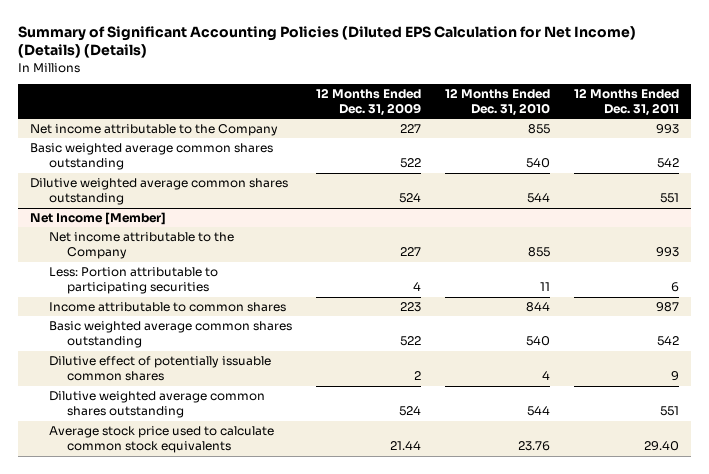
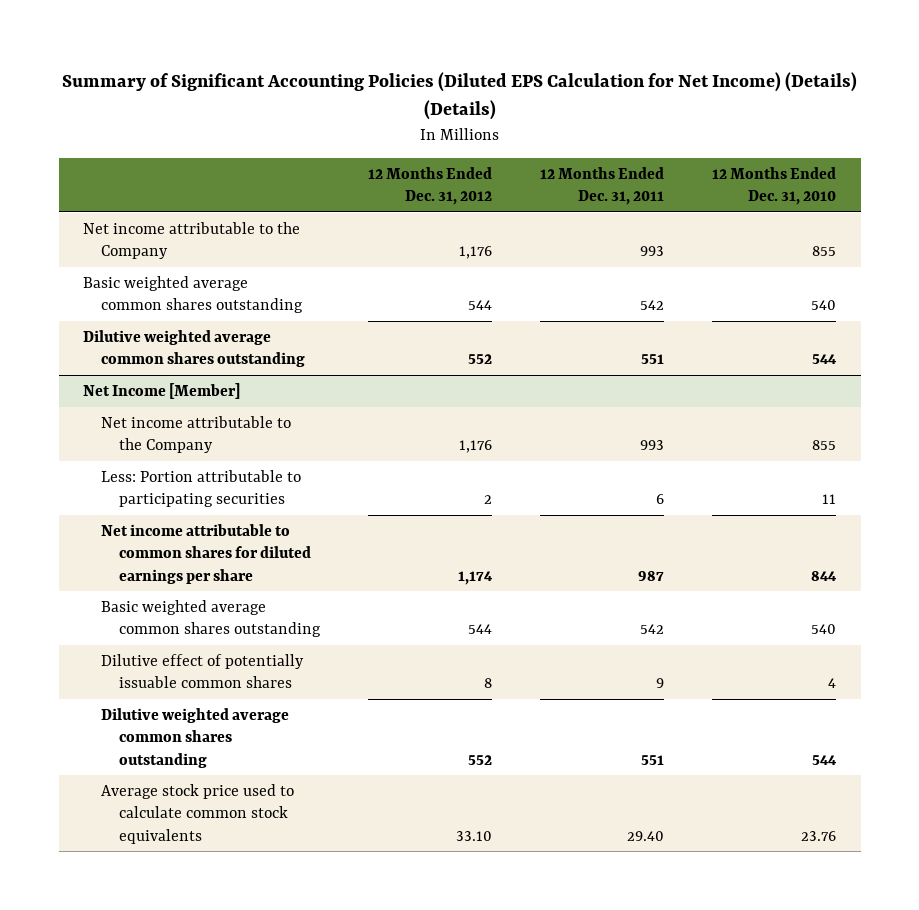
- | 12 Months Ended Dec. 31, 2009 | 12 Months Ended Dec. 31, 2010 | 12 Months Ended Dec. 31, 2011
+ | 12 Months Ended Dec. 31, 2012 | 12 Months Ended Dec. 31, 2011 | 12 Months Ended Dec. 31, 2010
@ Net Income [Member]
- Income attributable to common shares | 223 | 844 | 987
+ Net income attributable to common shares for diluted earnings per share | 1,174 | 987 | 844

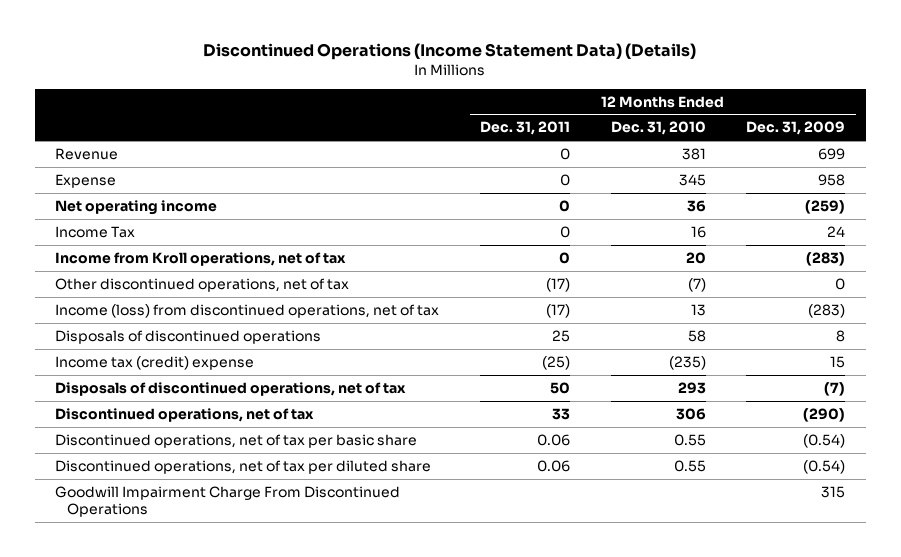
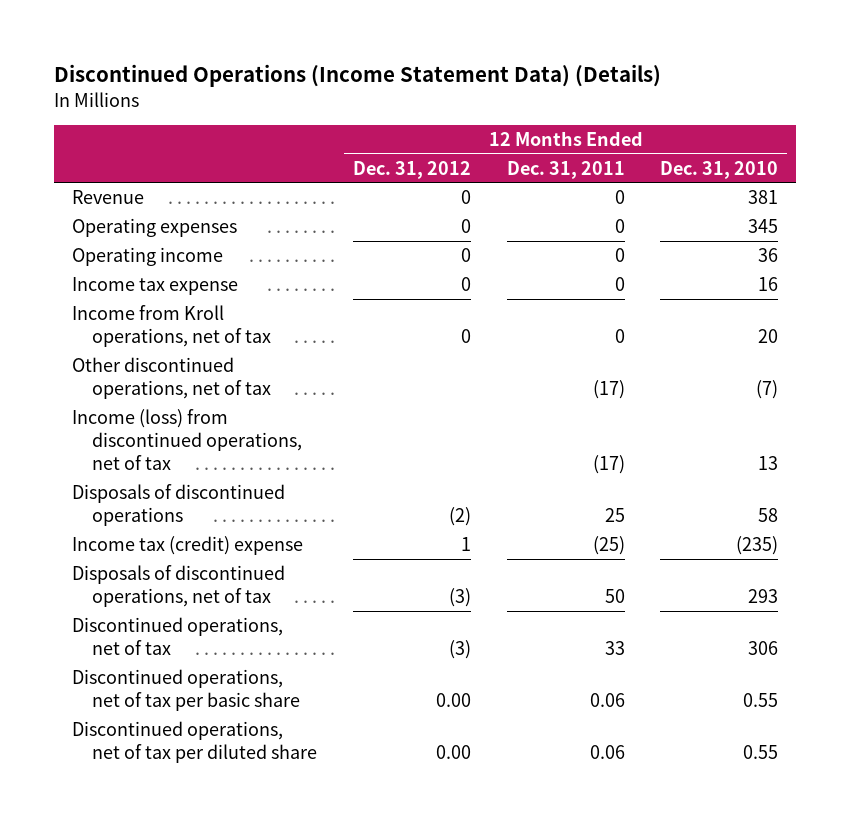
- | 12 Months Ended Dec. 31, 2011 | 12 Months Ended Dec. 31, 2010 | 12 Months Ended Dec. 31, 2009
+ | 12 Months Ended Dec. 31, 2012 | 12 Months Ended Dec. 31, 2011 | 12 Months Ended Dec. 31, 2010
- Expense | 0 | 345 | 958
- Net operating income | 0 | 36 | (259)
- Income Tax | 0 | 16 | 24
+ Operating expenses | 0 | 0 | 345
+ Operating income | 0 | 0 | 36
+ Income tax expense | 0 | 0 | 16
- Goodwill Impairment Charge From Discontinued Operations | | | 315

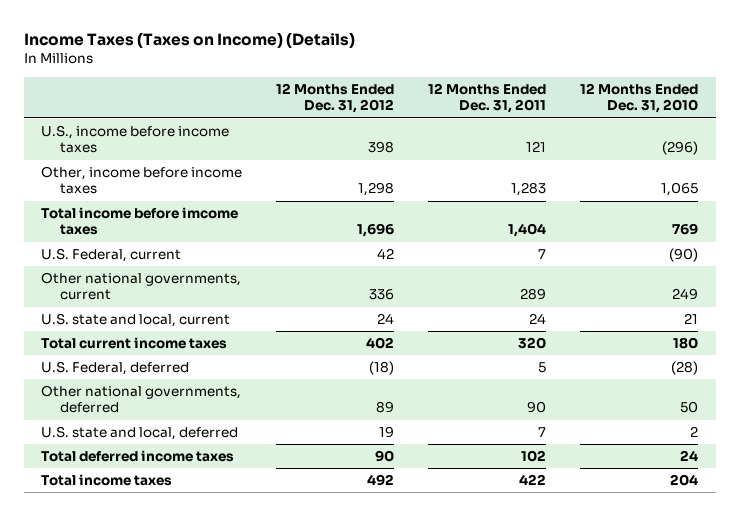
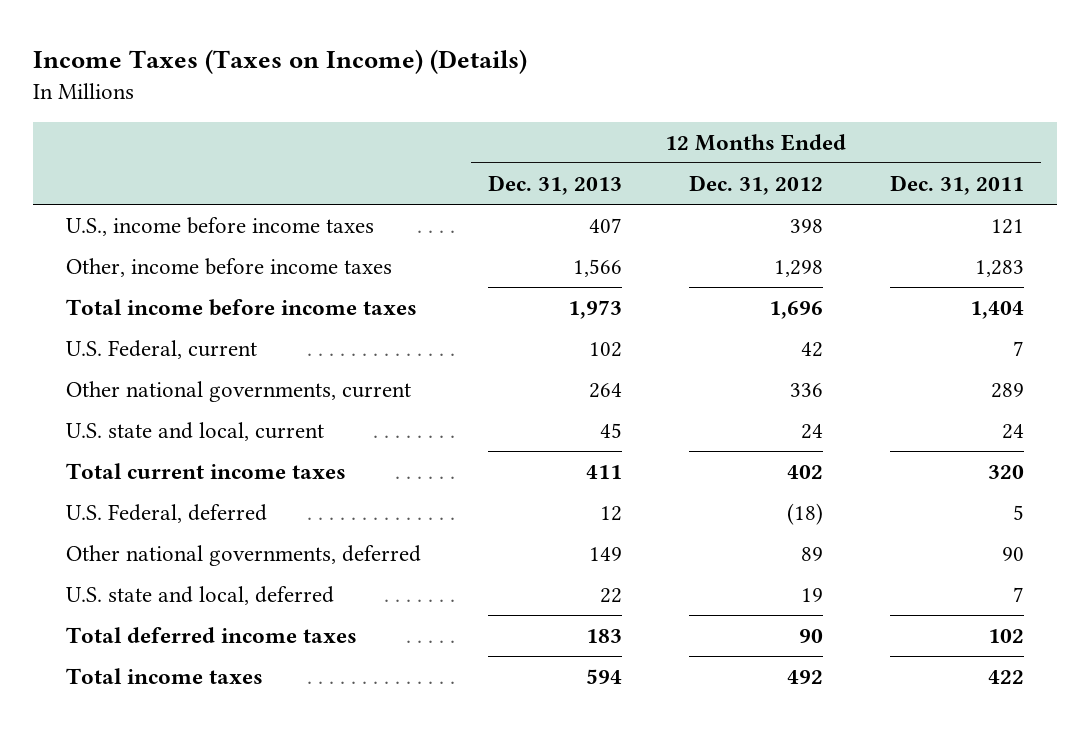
- | 12 Months Ended Dec. 31, 2012 | 12 Months Ended Dec. 31, 2011 | 12 Months Ended Dec. 31, 2010
+ | 12 Months Ended Dec. 31, 2013 | 12 Months Ended Dec. 31, 2012 | 12 Months Ended Dec. 31, 2011
- Total income before imcome taxes | 1,696 | 1,404 | 769
+ Total income before income taxes | 1,973 | 1,696 | 1,404

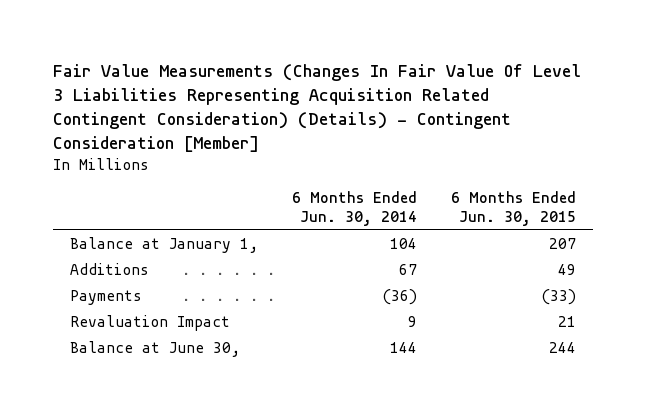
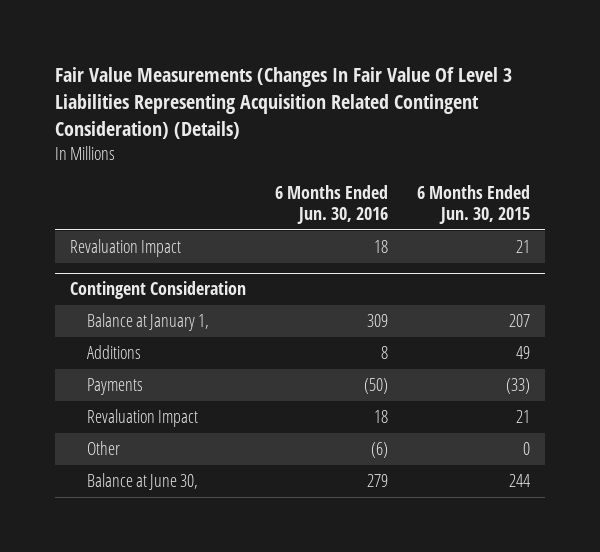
- Fair Value Measurements (Changes In Fair Value Of Level 3 Liabilities Representing Acquisition Related Contingent Consideration) (Details) - Contingent Consideration [Member]
+ Fair Value Measurements (Changes In Fair Value Of Level 3 Liabilities Representing Acquisition Related Contingent Consideration) (Details)
- | 6 Months Ended Jun. 30, 2014 | 6 Months Ended Jun. 30, 2015
+ | 6 Months Ended Jun. 30, 2016 | 6 Months Ended Jun. 30, 2015
+ Revaluation Impact | 18 | 21
+ Contingent Consideration
+ Other | (6) | 0

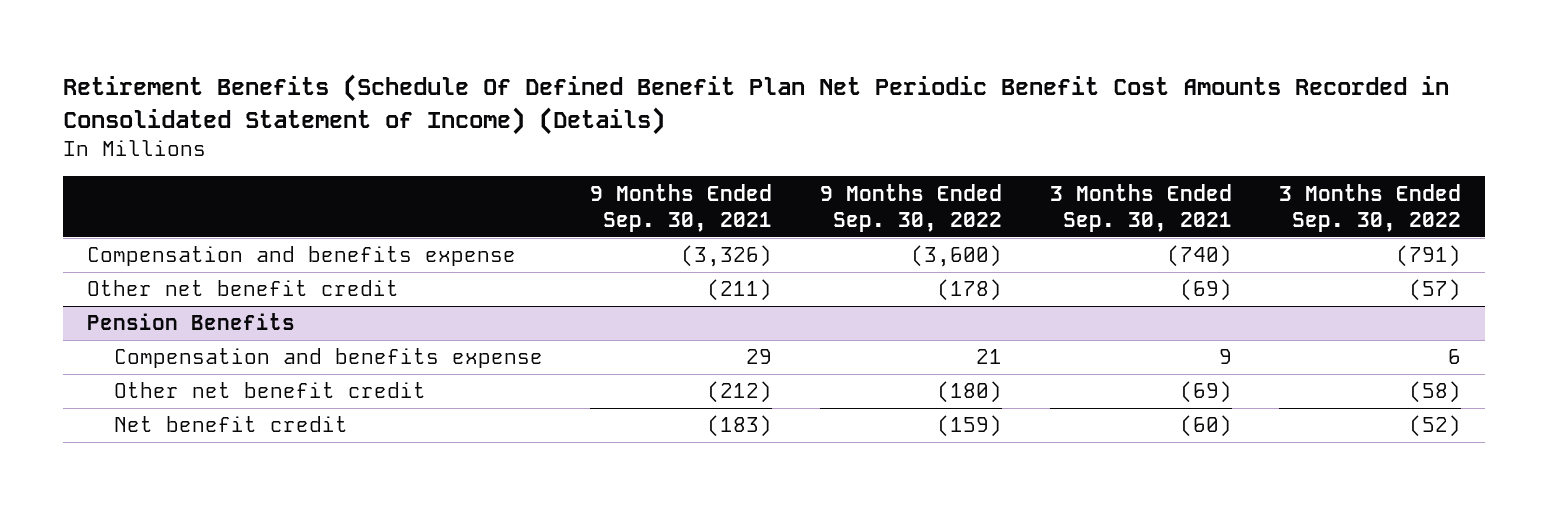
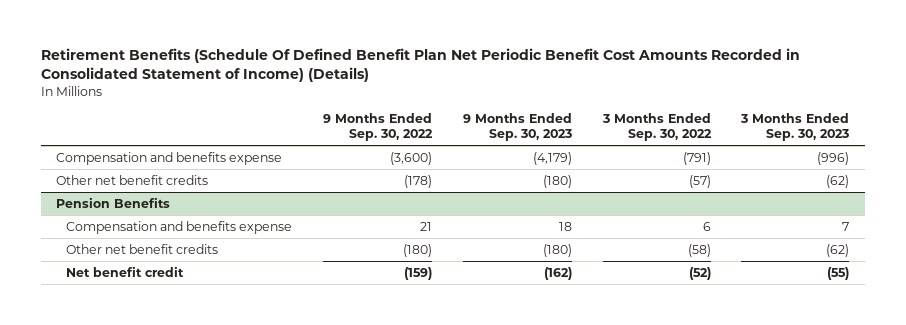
- | 9 Months Ended Sep. 30, 2021 | 9 Months Ended Sep. 30, 2022 | 3 Months Ended Sep. 30, 2021 | 3 Months Ended Sep. 30, 2022
+ | 9 Months Ended Sep. 30, 2022 | 9 Months Ended Sep. 30, 2023 | 3 Months Ended Sep. 30, 2022 | 3 Months Ended Sep. 30, 2023
- Other net benefit credit | (211) | (178) | (69) | (57)
+ Other net benefit credits | (178) | (180) | (57) | (62)
@ Pension Benefits
- Other net benefit credit | (212) | (180) | (69) | (58)
+ Other net benefit credits | (180) | (180) | (58) | (62)

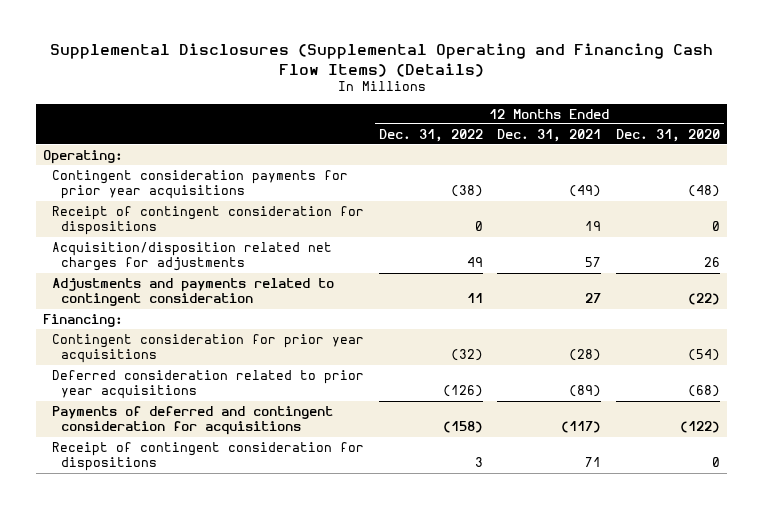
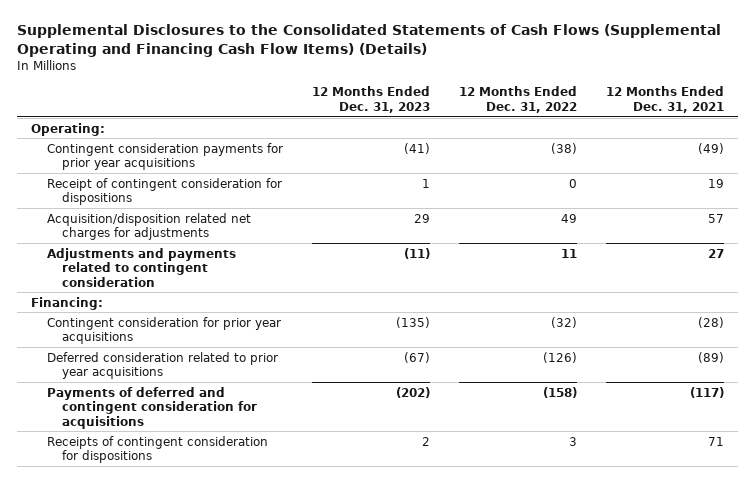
- Supplemental Disclosures (Supplemental Operating and Financing Cash Flow Items) (Details)
+ Supplemental Disclosures to the Consolidated Statements of Cash Flows (Supplemental Operating and Financing Cash Flow Items) (Details)
- | 12 Months Ended Dec. 31, 2022 | 12 Months Ended Dec. 31, 2021 | 12 Months Ended Dec. 31, 2020
+ | 12 Months Ended Dec. 31, 2023 | 12 Months Ended Dec. 31, 2022 | 12 Months Ended Dec. 31, 2021
- Receipt of contingent consideration for dispositions | 3 | 71 | 0
+ Receipts of contingent consideration for dispositions | 2 | 3 | 71

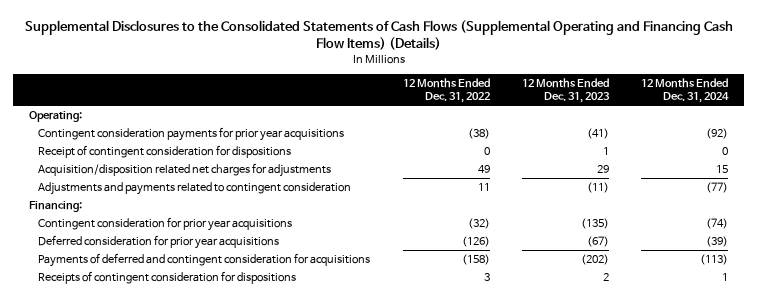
- | 12 Months Ended Dec. 31, 2023 | 12 Months Ended Dec. 31, 2022 | 12 Months Ended Dec. 31, 2021
+ | 12 Months Ended Dec. 31, 2022 | 12 Months Ended Dec. 31, 2023 | 12 Months Ended Dec. 31, 2024
- Deferred consideration related to prior year acquisitions | (67) | (126) | (89)
+ Deferred consideration for prior year acquisitions | (126) | (67) | (39)

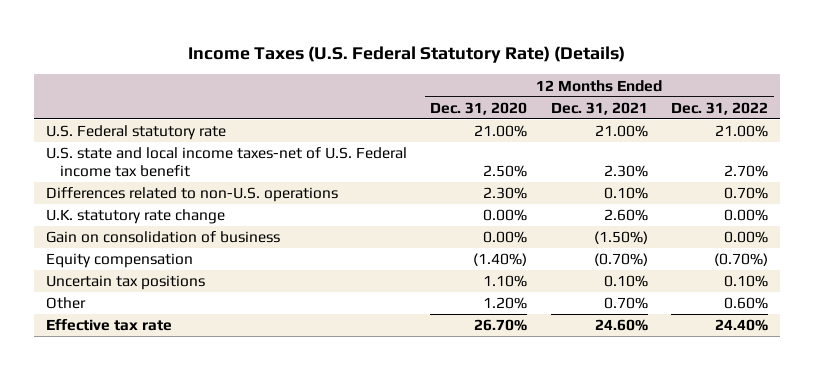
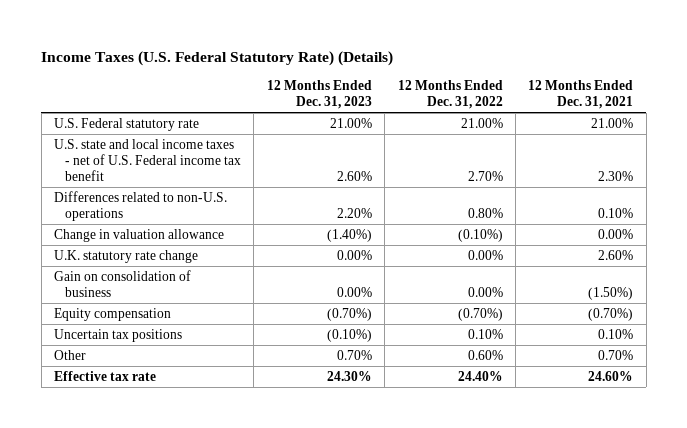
- | 12 Months Ended Dec. 31, 2020 | 12 Months Ended Dec. 31, 2021 | 12 Months Ended Dec. 31, 2022
+ | 12 Months Ended Dec. 31, 2023 | 12 Months Ended Dec. 31, 2022 | 12 Months Ended Dec. 31, 2021
- U.S. state and local income taxes-net of U.S. Federal income tax benefit | 2.50% | 2.30% | 2.70%
- Differences related to non-U.S. operations | 2.30% | 0.10% | 0.70%
+ U.S. state and local income taxes - net of U.S. Federal income tax benefit | 2.60% | 2.70% | 2.30%
+ Differences related to non-U.S. operations | 2.20% | 0.80% | 0.10%
+ Change in valuation allowance | (1.40%) | (0.10%) | 0.00%

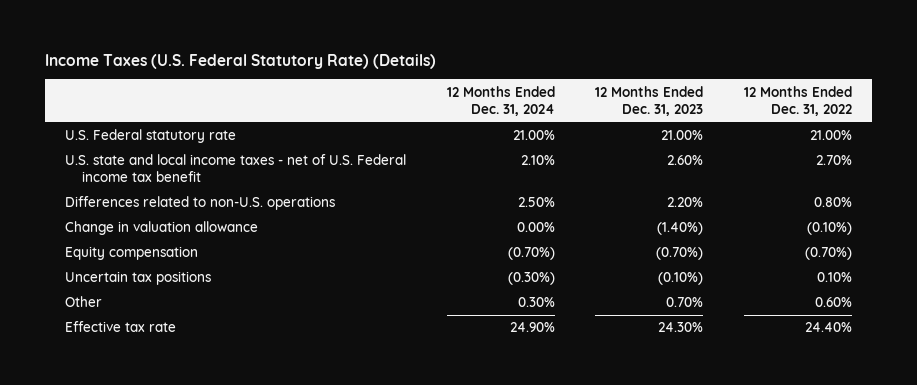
- | 12 Months Ended Dec. 31, 2023 | 12 Months Ended Dec. 31, 2022 | 12 Months Ended Dec. 31, 2021
+ | 12 Months Ended Dec. 31, 2024 | 12 Months Ended Dec. 31, 2023 | 12 Months Ended Dec. 31, 2022
- U.K. statutory rate change | 0.00% | 0.00% | 2.60%
- Gain on consolidation of business | 0.00% | 0.00% | (1.50%)

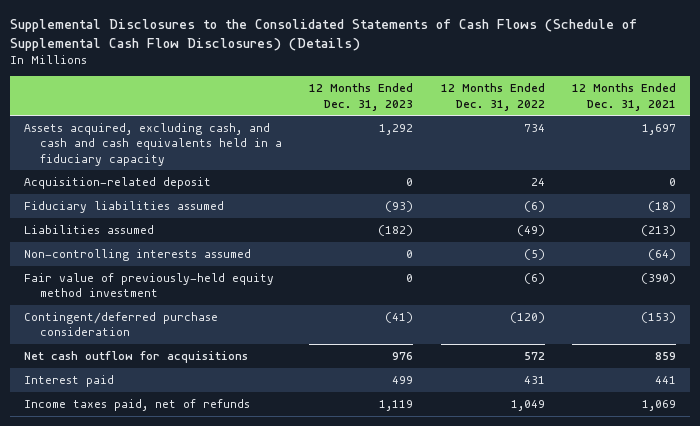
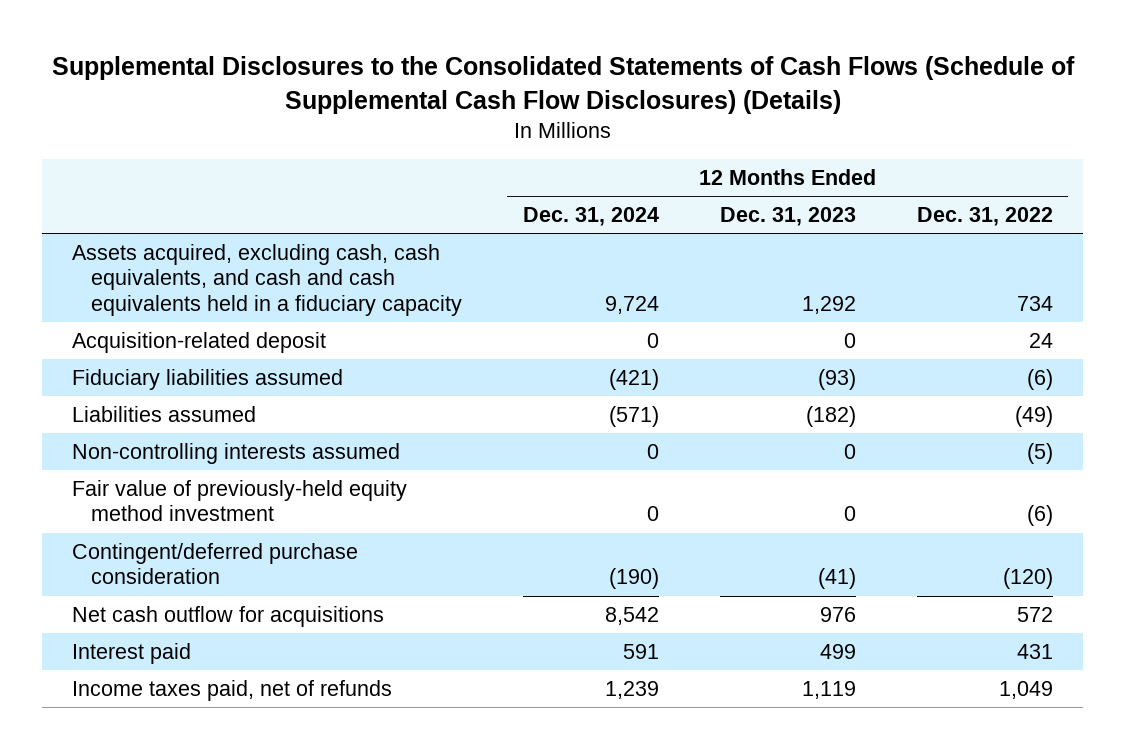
- | 12 Months Ended Dec. 31, 2023 | 12 Months Ended Dec. 31, 2022 | 12 Months Ended Dec. 31, 2021
+ | 12 Months Ended Dec. 31, 2024 | 12 Months Ended Dec. 31, 2023 | 12 Months Ended Dec. 31, 2022
- Assets acquired, excluding cash, and cash and cash equivalents held in a fiduciary capacity | 1,292 | 734 | 1,697
+ Assets acquired, excluding cash, cash equivalents, and cash and cash equivalents held in a fiduciary capacity | 9,724 | 1,292 | 734

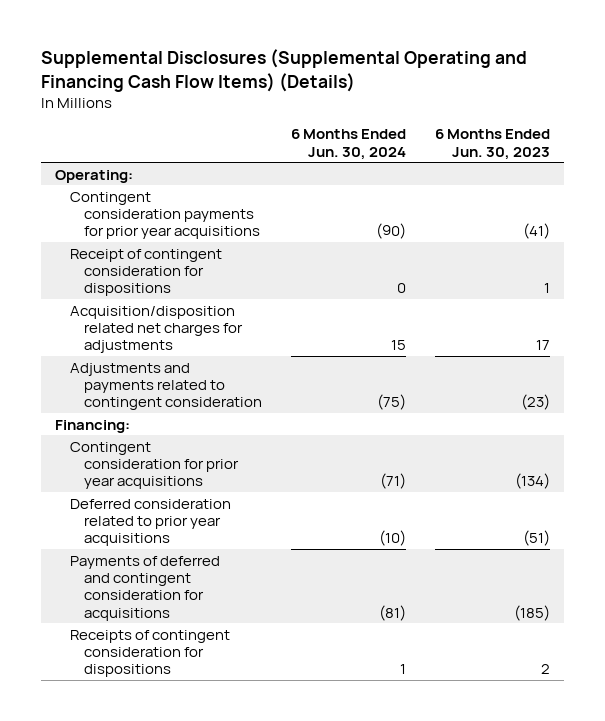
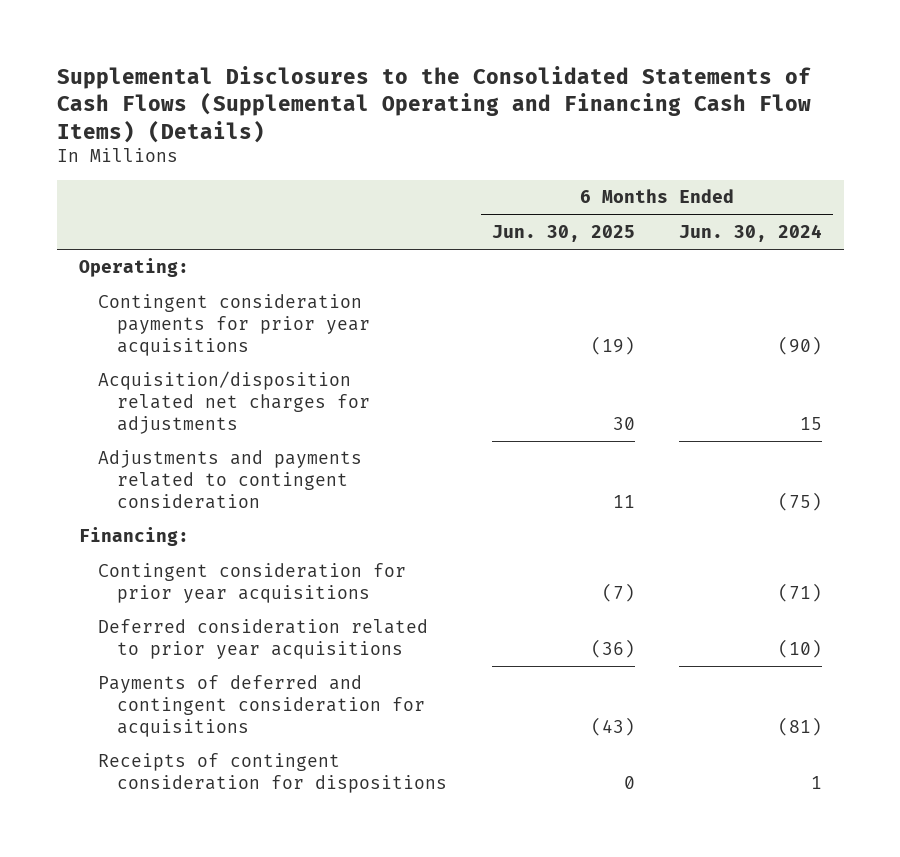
- Supplemental Disclosures (Supplemental Operating and Financing Cash Flow Items) (Details)
+ Supplemental Disclosures to the Consolidated Statements of Cash Flows (Supplemental Operating and Financing Cash Flow Items) (Details)
- | 6 Months Ended Jun. 30, 2024 | 6 Months Ended Jun. 30, 2023
+ | 6 Months Ended Jun. 30, 2025 | 6 Months Ended Jun. 30, 2024
- Receipt of contingent consideration for dispositions | 0 | 1

